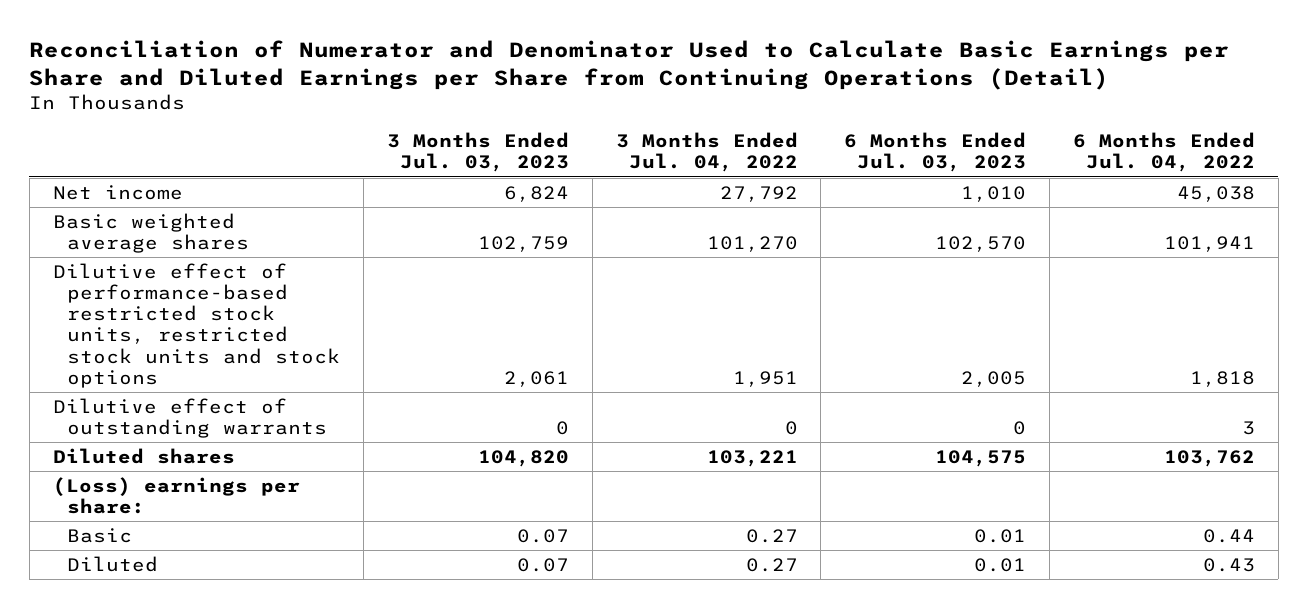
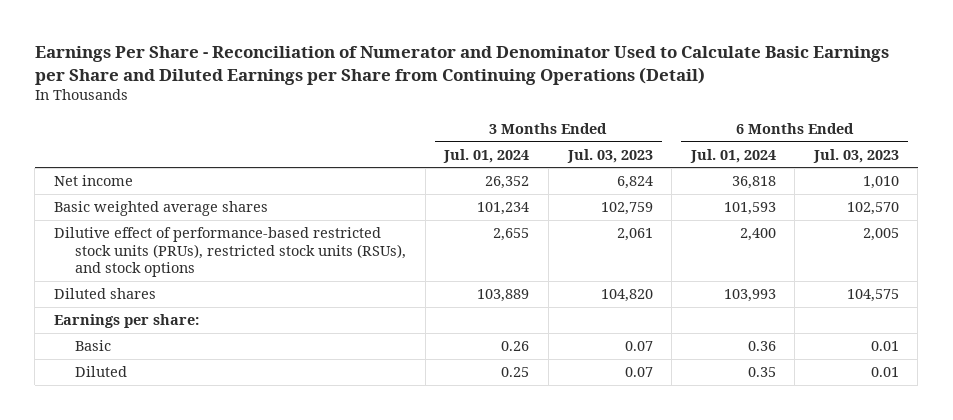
- Reconciliation of Numerator and Denominator Used to Calculate Basic Earnings per Share and Diluted Earnings per Share from Continuing Operations (Detail)
+ Earnings Per Share - Reconciliation of Numerator and Denominator Used to Calculate Basic Earnings per Share and Diluted Earnings per Share from Continuing Operations (Detail)
- | 3 Months Ended Jul. 03, 2023 | 3 Months Ended Jul. 04, 2022 | 6 Months Ended Jul. 03, 2023 | 6 Months Ended Jul. 04, 2022
+ | 3 Months Ended Jul. 01, 2024 | 3 Months Ended Jul. 03, 2023 | 6 Months Ended Jul. 01, 2024 | 6 Months Ended Jul. 03, 2023
- Dilutive effect of performance-based restricted stock units, restricted stock units and stock options | 2,061 | 1,951 | 2,005 | 1,818
- Dilutive effect of outstanding warrants | 0 | 0 | 0 | 3
+ Dilutive effect of performance-based restricted stock units (PRUs), restricted stock units (RSUs), and stock options | 2,655 | 2,061 | 2,400 | 2,005
- (Loss) earnings per share:
+ Earnings per share:

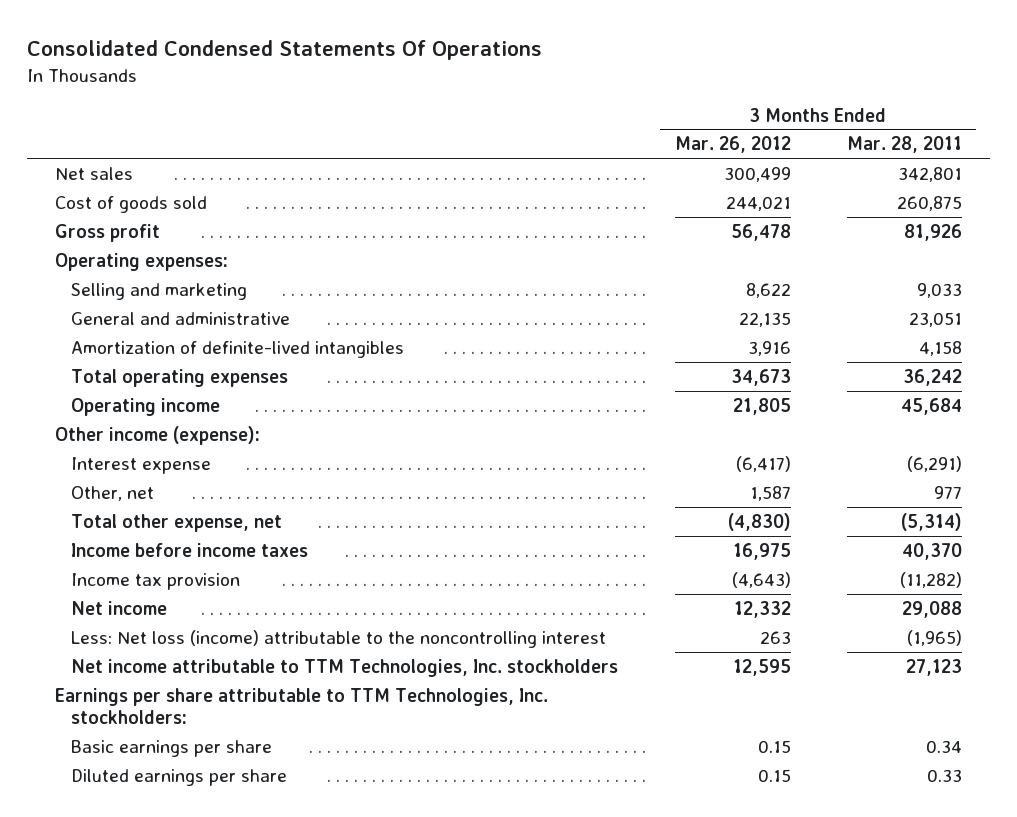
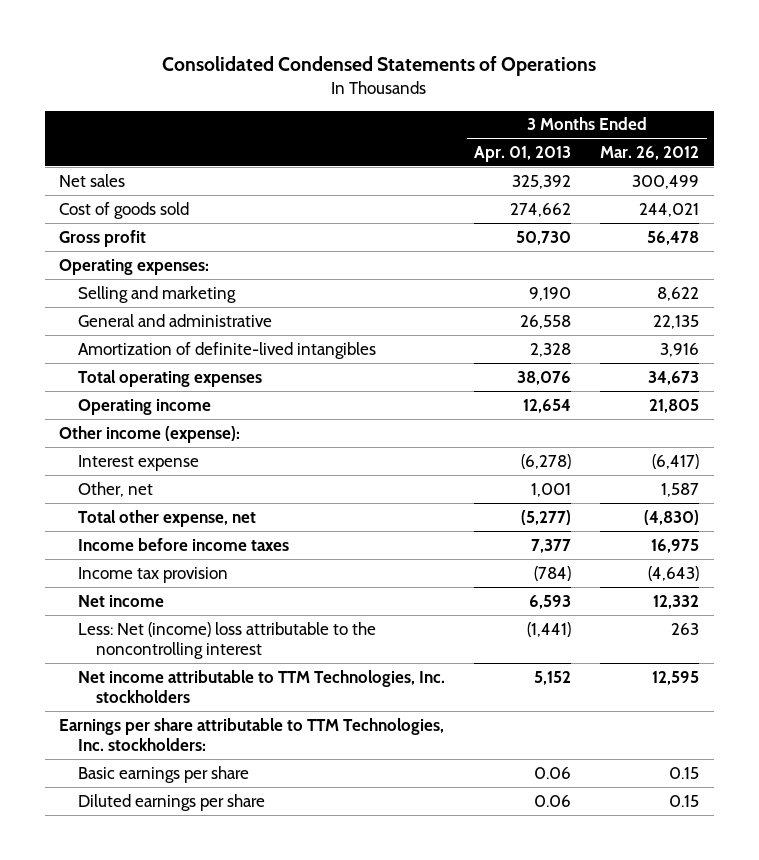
- Consolidated Condensed Statements Of Operations
+ Consolidated Condensed Statements of Operations
- | 3 Months Ended Mar. 26, 2012 | 3 Months Ended Mar. 28, 2011
+ | 3 Months Ended Apr. 01, 2013 | 3 Months Ended Mar. 26, 2012
- Less: Net loss (income) attributable to the noncontrolling interest | 263 | (1,965)
+ Less: Net (income) loss attributable to the noncontrolling interest | (1,441) | 263

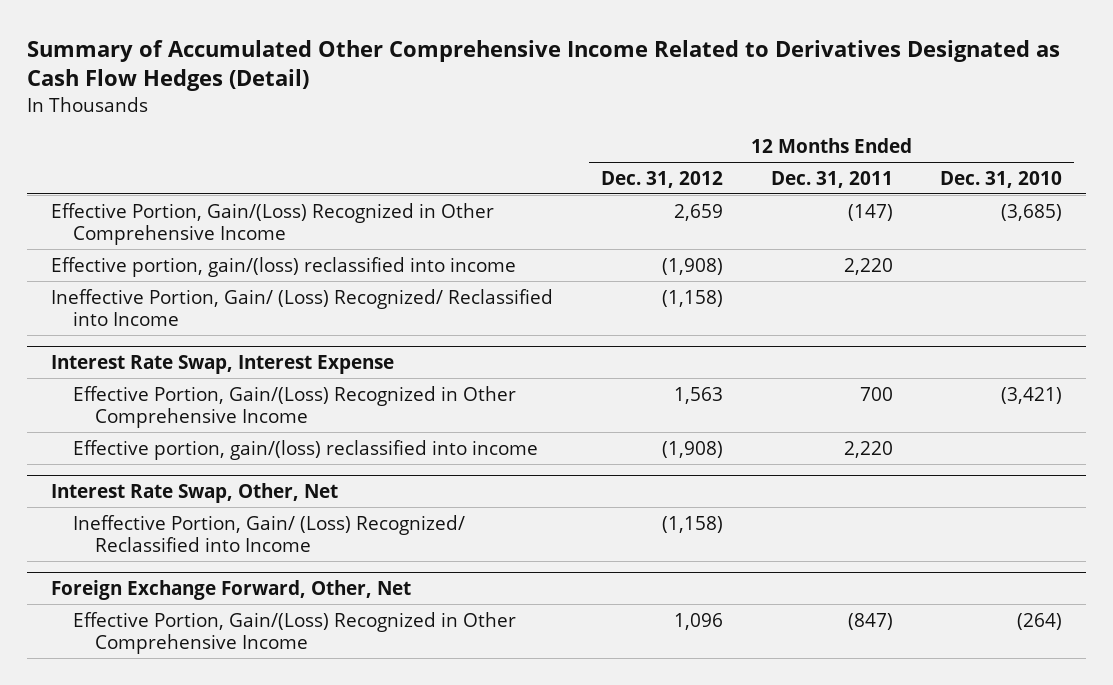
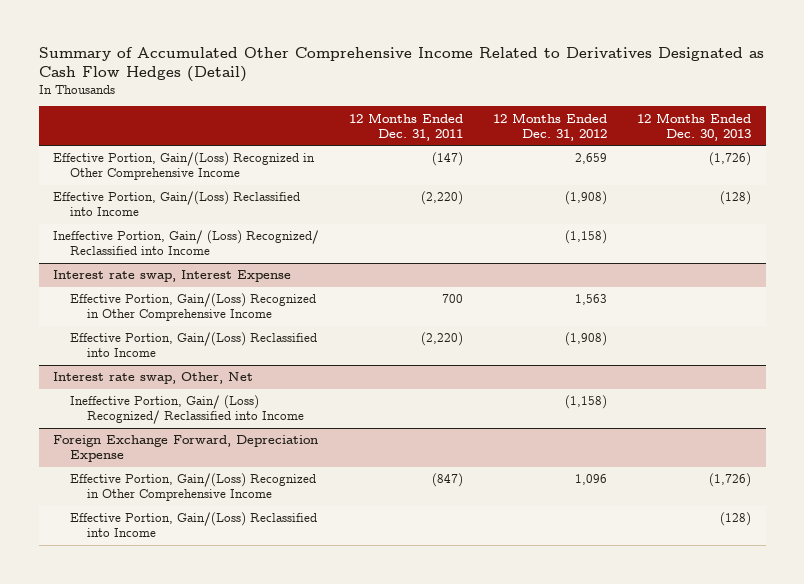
- | 12 Months Ended Dec. 31, 2012 | 12 Months Ended Dec. 31, 2011 | 12 Months Ended Dec. 31, 2010
+ | 12 Months Ended Dec. 31, 2011 | 12 Months Ended Dec. 31, 2012 | 12 Months Ended Dec. 30, 2013
- Effective portion, gain/(loss) reclassified into income | (1,908) | 2,220 |
+ Effective Portion, Gain/(Loss) Reclassified into Income | (2,220) | (1,908) | (128)
- Interest Rate Swap, Interest Expense
+ Interest rate swap, Interest Expense
- Effective portion, gain/(loss) reclassified into income | (1,908) | 2,220 |
- Interest Rate Swap, Other, Net
+ Effective Portion, Gain/(Loss) Reclassified into Income | (2,220) | (1,908) |
+ Interest rate swap, Other, Net
- Foreign Exchange Forward, Other, Net
+ Foreign Exchange Forward, Depreciation Expense
+ Effective Portion, Gain/(Loss) Reclassified into Income | | | (128)

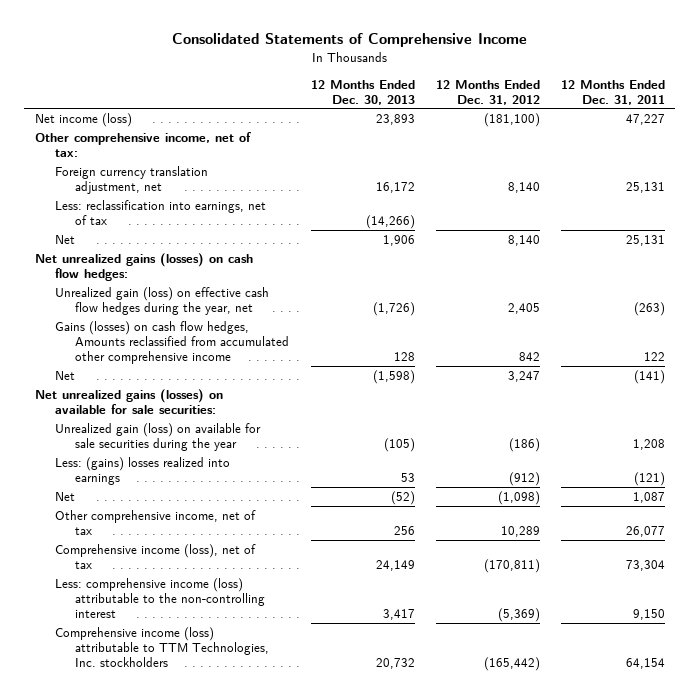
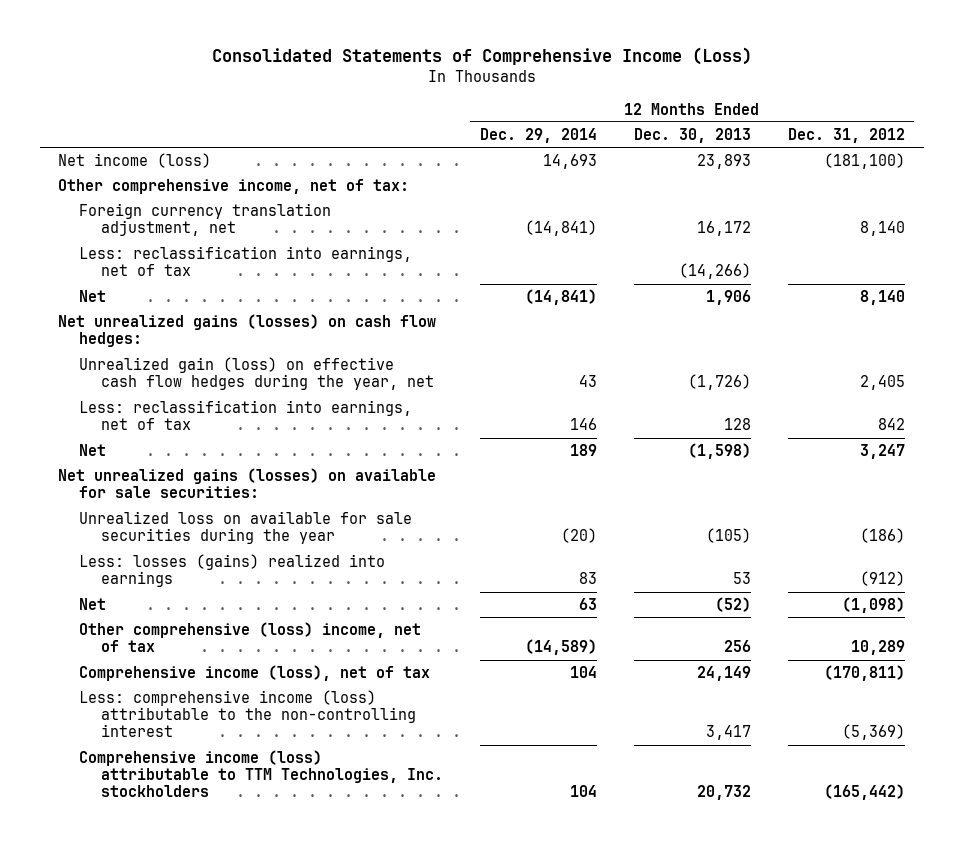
- Consolidated Statements of Comprehensive Income
+ Consolidated Statements of Comprehensive Income (Loss)
- | 12 Months Ended Dec. 30, 2013 | 12 Months Ended Dec. 31, 2012 | 12 Months Ended Dec. 31, 2011
+ | 12 Months Ended Dec. 29, 2014 | 12 Months Ended Dec. 30, 2013 | 12 Months Ended Dec. 31, 2012
- Gains (losses) on cash flow hedges, Amounts reclassified from accumulated other comprehensive income | 128 | 842 | 122
+ Less: reclassification into earnings, net of tax | 146 | 128 | 842
- Unrealized gain (loss) on available for sale securities during the year | (105) | (186) | 1,208
- Less: (gains) losses realized into earnings | 53 | (912) | (121)
+ Unrealized loss on available for sale securities during the year | (20) | (105) | (186)
+ Less: losses (gains) realized into earnings | 83 | 53 | (912)
- Other comprehensive income, net of tax | 256 | 10,289 | 26,077
+ Other comprehensive (loss) income, net of tax | (14,589) | 256 | 10,289

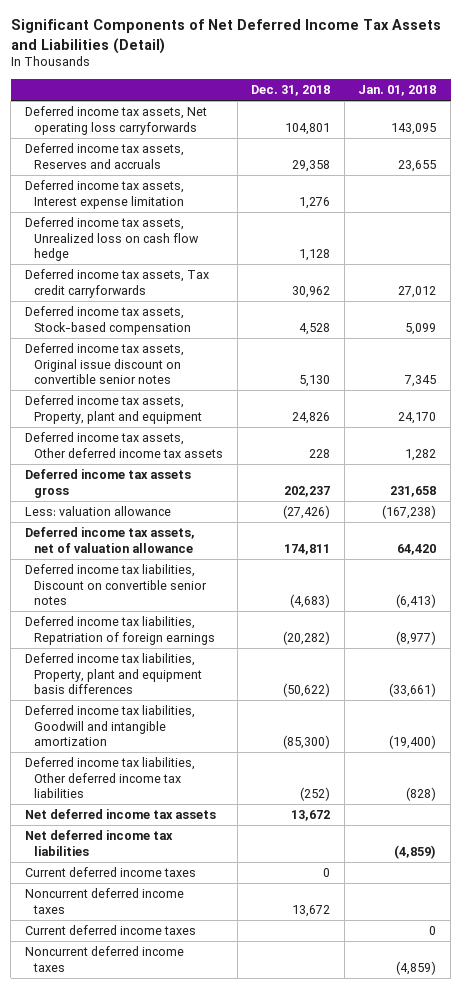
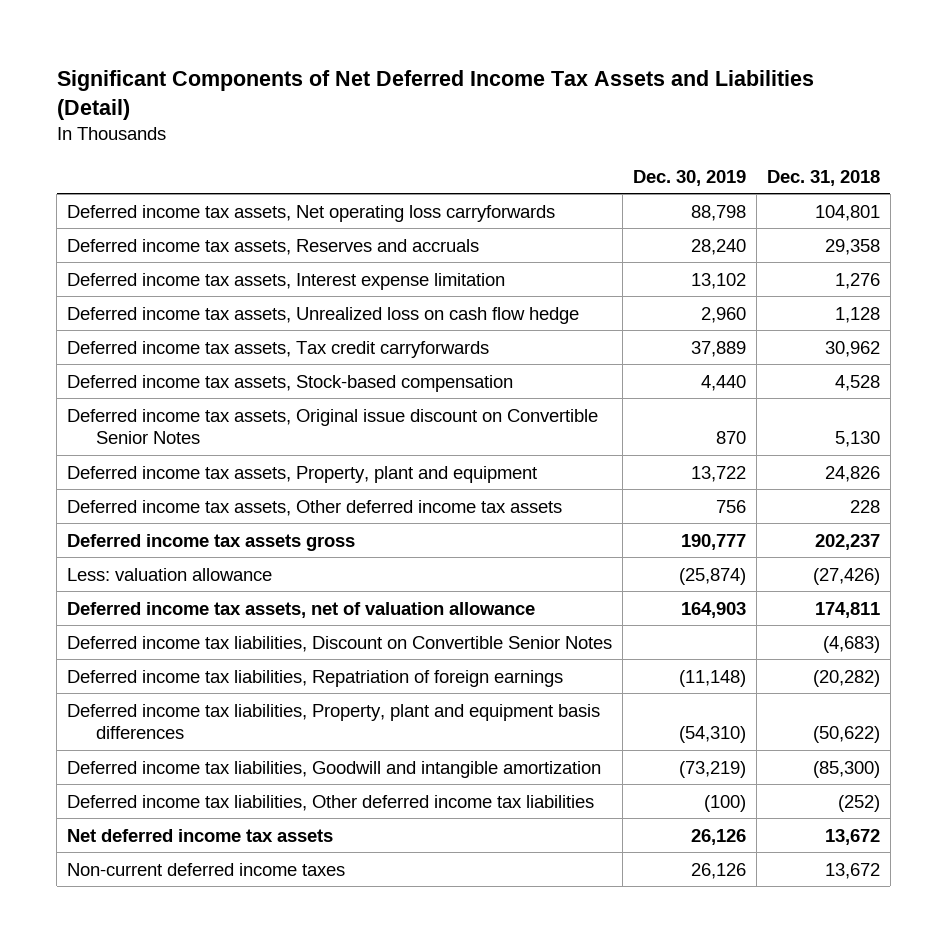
- | Dec. 31, 2018 | Jan. 01, 2018
+ | Dec. 30, 2019 | Dec. 31, 2018
- Deferred income tax assets, Original issue discount on convertible senior notes | 5,130 | 7,345
+ Deferred income tax assets, Original issue discount on Convertible Senior Notes | 870 | 5,130
- Deferred income tax liabilities, Discount on convertible senior notes | (4,683) | (6,413)
+ Deferred income tax liabilities, Discount on Convertible Senior Notes | | (4,683)
- Net deferred income tax liabilities | | (4,859)
- Current deferred income taxes | 0 |
- Noncurrent deferred income taxes | 13,672 |
- Current deferred income taxes | | 0
- Noncurrent deferred income taxes | | (4,859)
+ Non-current deferred income taxes | 26,126 | 13,672

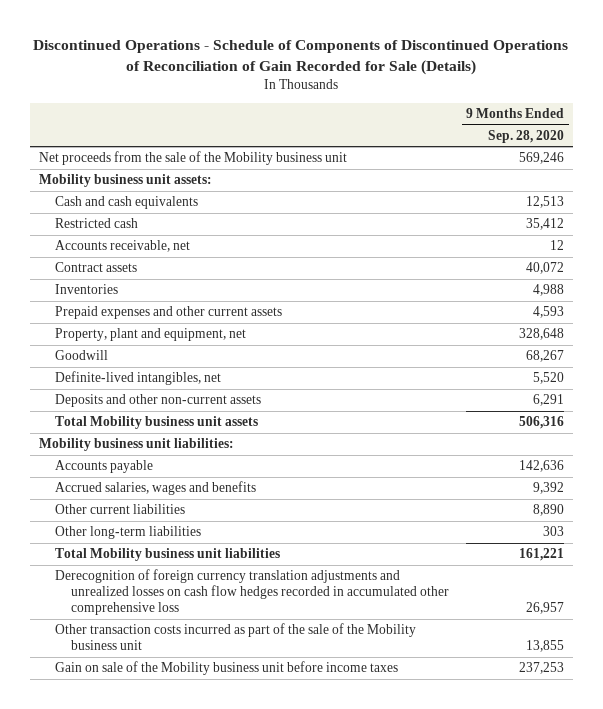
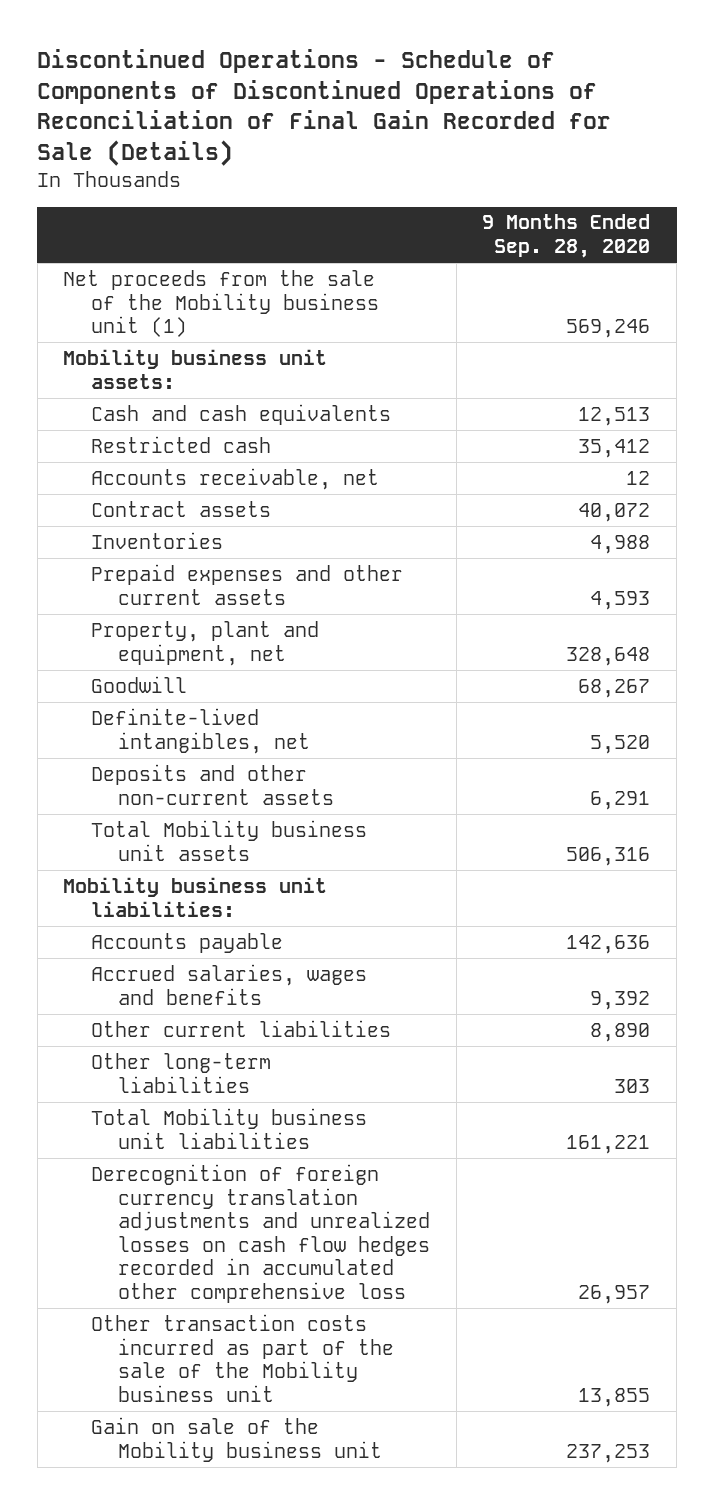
- Discontinued Operations - Schedule of Components of Discontinued Operations of Reconciliation of Gain Recorded for Sale (Details)
+ Discontinued Operations - Schedule of Components of Discontinued Operations of Reconciliation of Final Gain Recorded for Sale (Details)
- Net proceeds from the sale of the Mobility business unit | 569,246
+ Net proceeds from the sale of the Mobility business unit (1) | 569,246
- Gain on sale of the Mobility business unit before income taxes | 237,253
+ Gain on sale of the Mobility business unit | 237,253

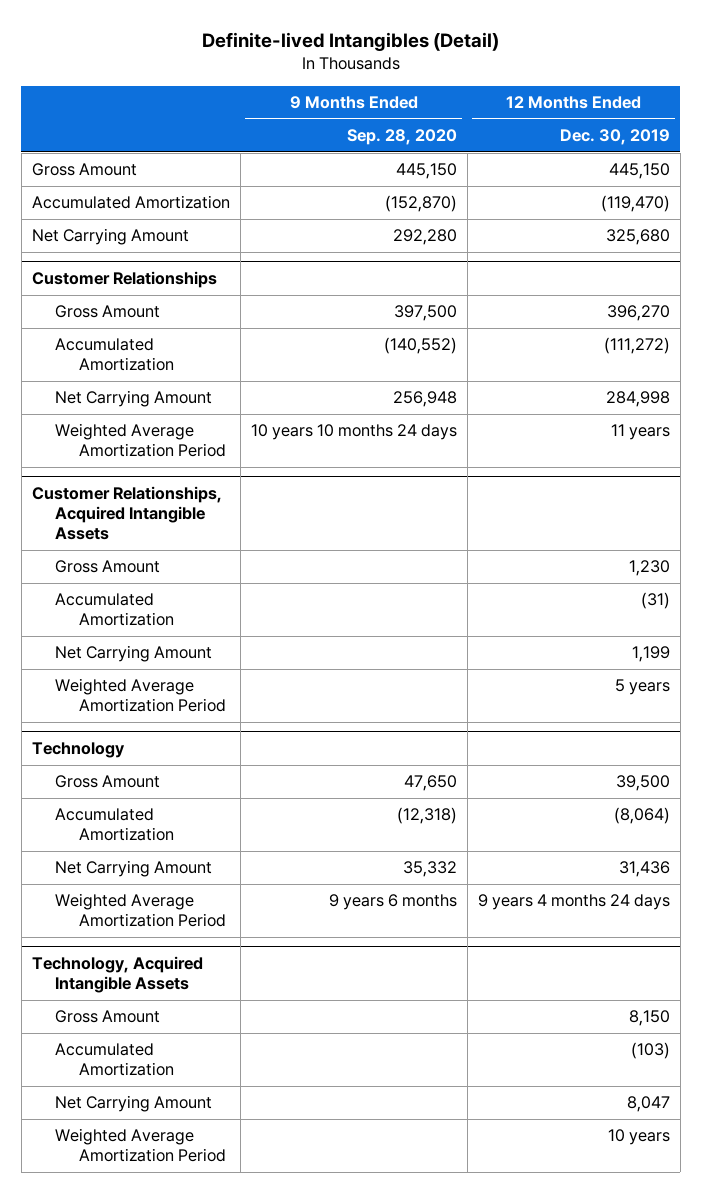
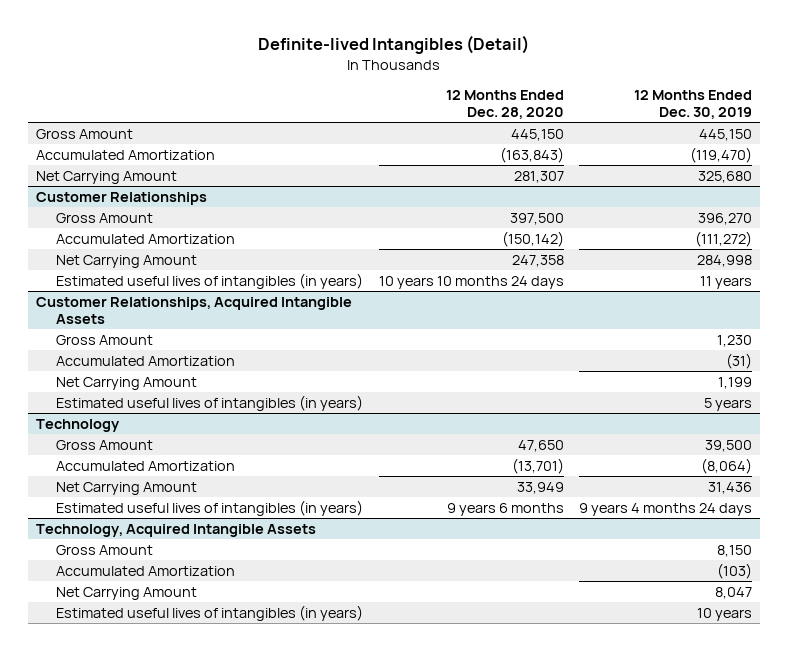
- | 9 Months Ended Sep. 28, 2020 | 12 Months Ended Dec. 30, 2019
+ | 12 Months Ended Dec. 28, 2020 | 12 Months Ended Dec. 30, 2019
@ Customer Relationships
- Weighted Average Amortization Period | 10 years 10 months 24 days | 11 years
+ Estimated useful lives of intangibles (in years) | 10 years 10 months 24 days | 11 years
@ Customer Relationships, Acquired Intangible Assets
- Weighted Average Amortization Period | | 5 years
+ Estimated useful lives of intangibles (in years) | | 5 years
@ Technology
- Weighted Average Amortization Period | 9 years 6 months | 9 years 4 months 24 days
+ Estimated useful lives of intangibles (in years) | 9 years 6 months | 9 years 4 months 24 days
@ Technology, Acquired Intangible Assets
- Weighted Average Amortization Period | | 10 years
+ Estimated useful lives of intangibles (in years) | | 10 years

